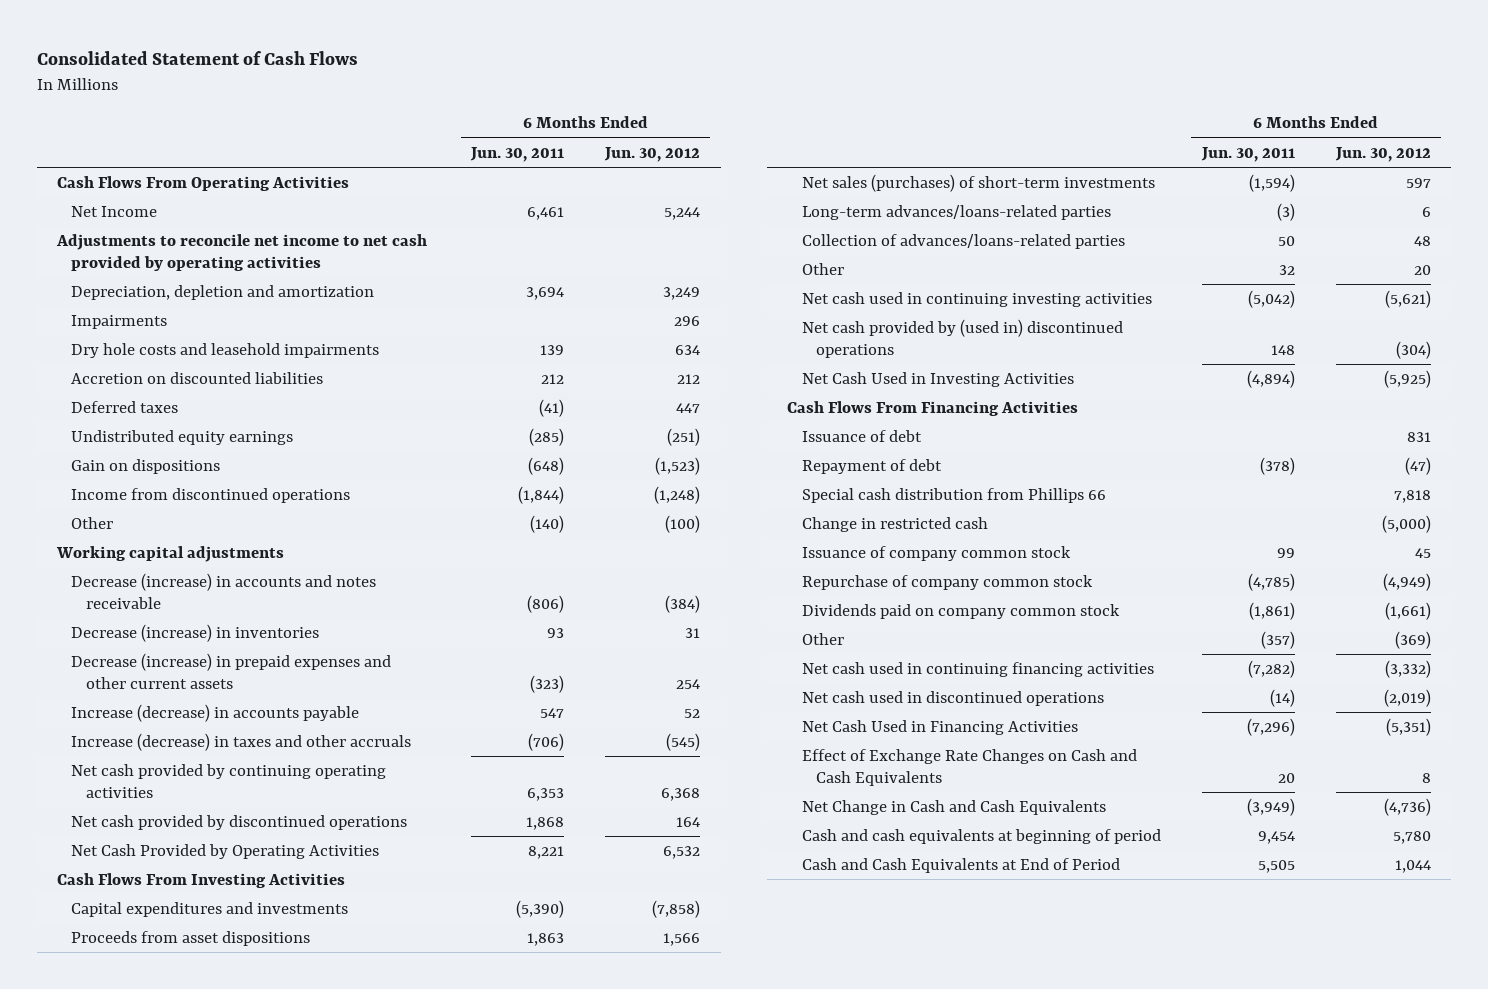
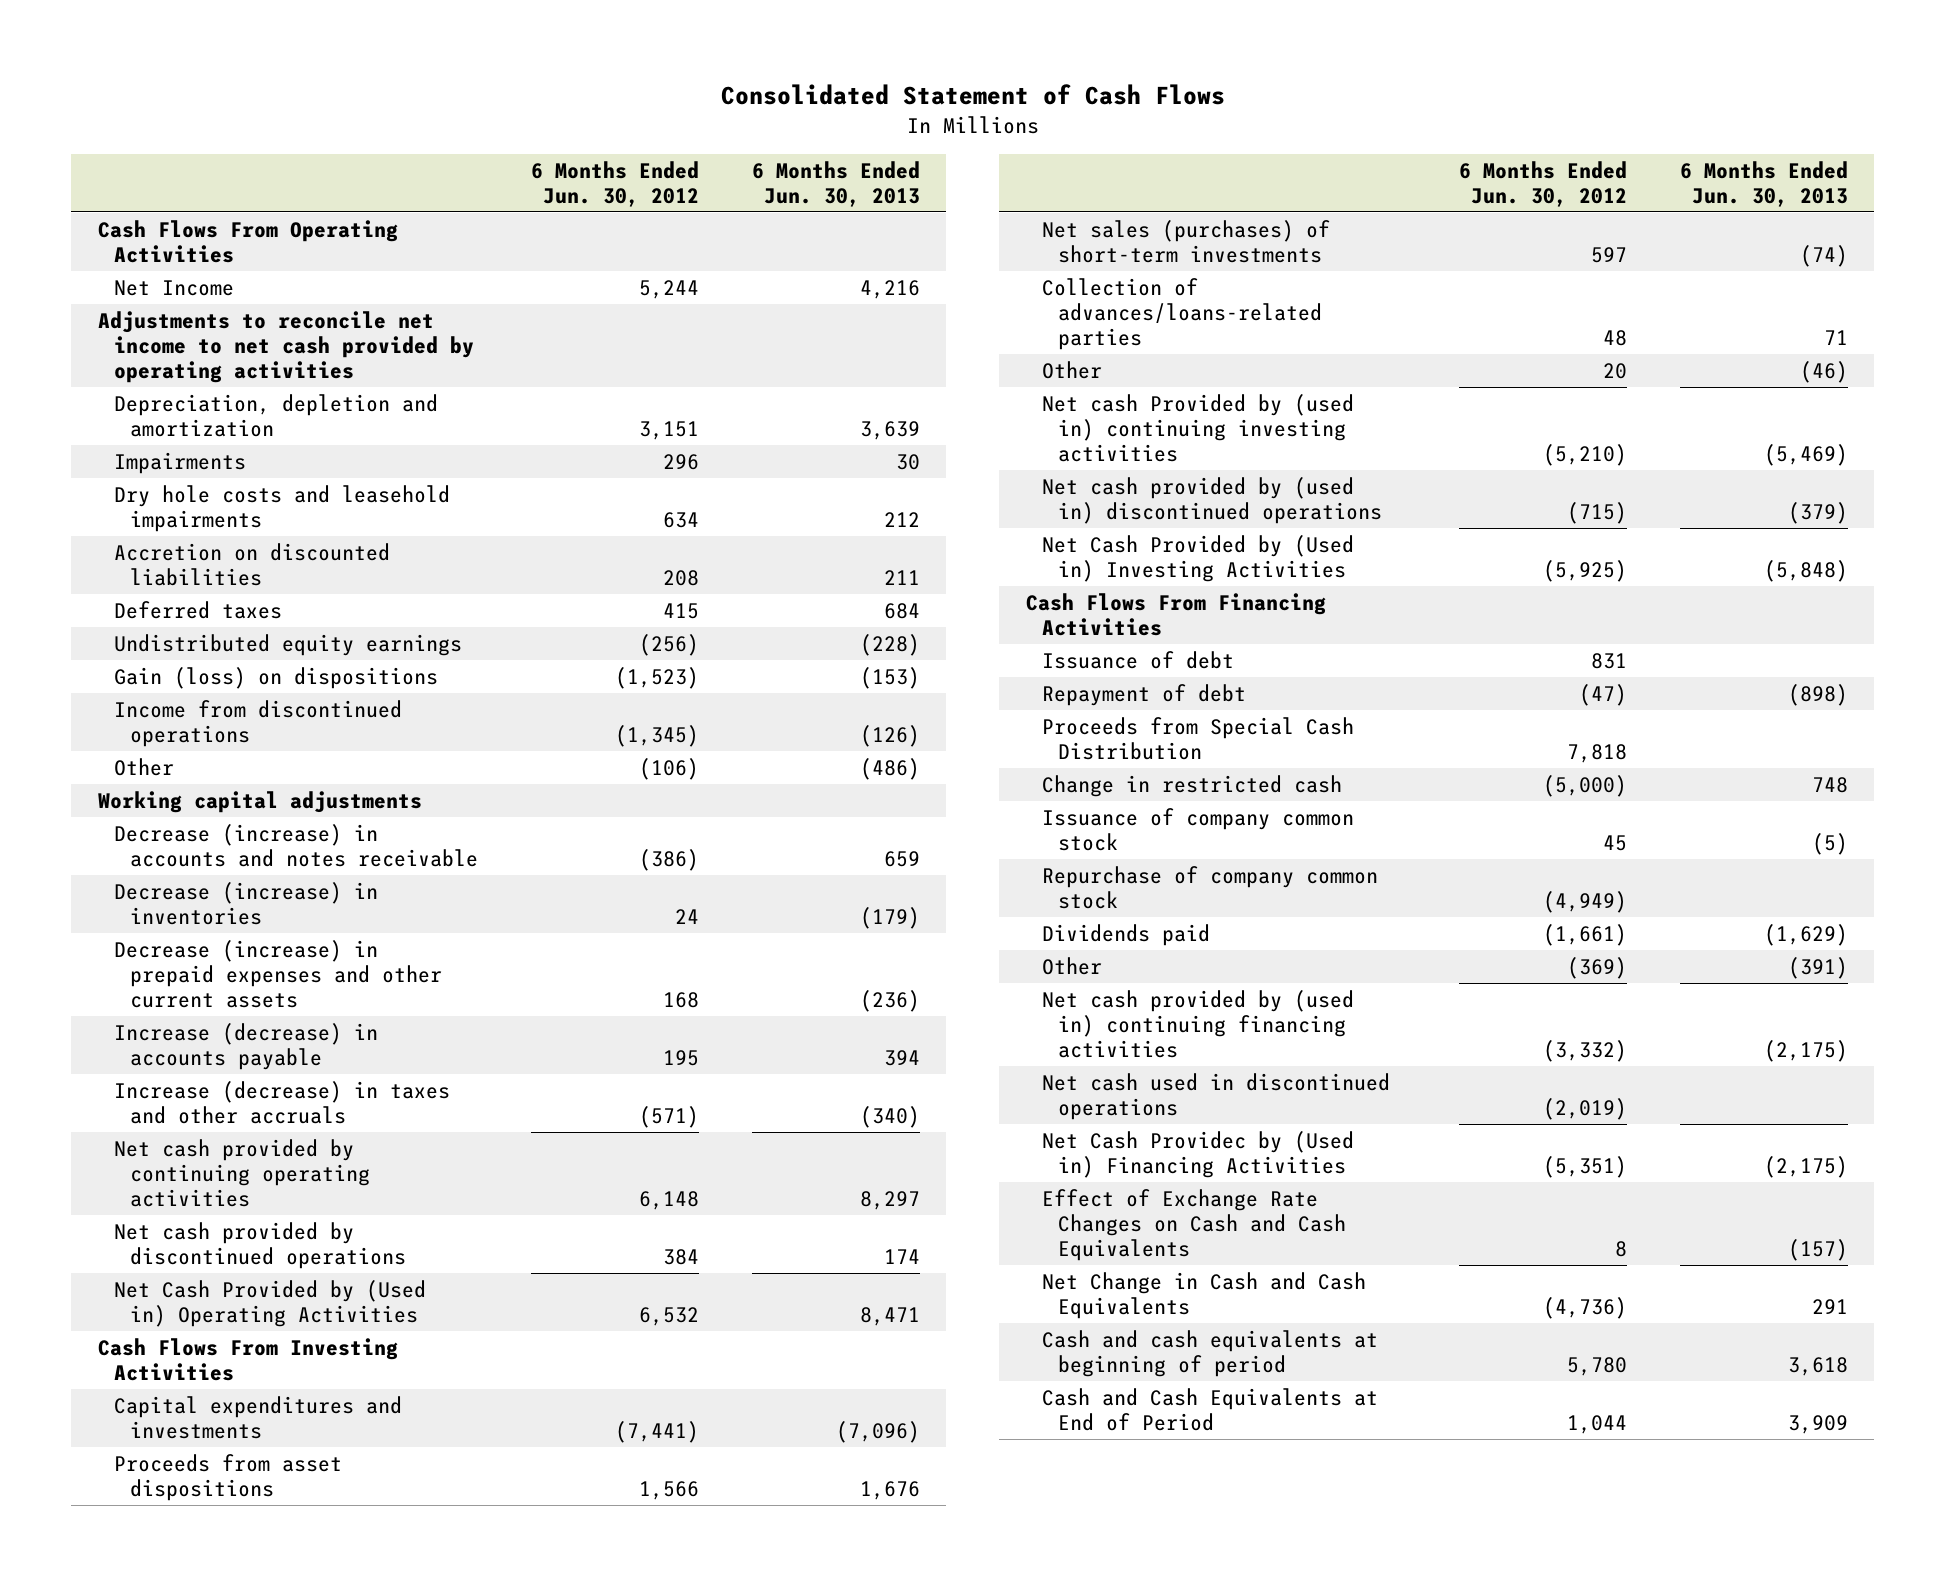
- | 6 Months Ended Jun. 30, 2011 | 6 Months Ended Jun. 30, 2012
+ | 6 Months Ended Jun. 30, 2012 | 6 Months Ended Jun. 30, 2013
- Depreciation, depletion and amortization | 3,694 | 3,249
+ Depreciation, depletion and amortization | 3,151 | 3,639
- Accretion on discounted liabilities | 212 | 212
- Deferred taxes | (41) | 447
- Undistributed equity earnings | (285) | (251)
- Gain on dispositions | (648) | (1,523)
- Income from discontinued operations | (1,844) | (1,248)
- Other | (140) | (100)
+ Accretion on discounted liabilities | 208 | 211
+ Deferred taxes | 415 | 684
+ Undistributed equity earnings | (256) | (228)
+ Gain (loss) on dispositions | (1,523) | (153)
+ Income from discontinued operations | (1,345) | (126)
+ Other | (106) | (486)
- Decrease (increase) in accounts and notes receivable | (806) | (384)
- Decrease (increase) in inventories | 93 | 31
- Decrease (increase) in prepaid expenses and other current assets | (323) | 254
- Increase (decrease) in accounts payable | 547 | 52
- Increase (decrease) in taxes and other accruals | (706) | (545)
- Net cash provided by continuing operating activities | 6,353 | 6,368
- Net cash provided by discontinued operations | 1,868 | 164
- Net Cash Provided by Operating Activities | 8,221 | 6,532
+ Decrease (increase) in accounts and notes receivable | (386) | 659
+ Decrease (increase) in inventories | 24 | (179)
+ Decrease (increase) in prepaid expenses and other current assets | 168 | (236)
+ Increase (decrease) in accounts payable | 195 | 394
+ Increase (decrease) in taxes and other accruals | (571) | (340)
+ Net cash provided by continuing operating activities | 6,148 | 8,297
+ Net cash provided by discontinued operations | 384 | 174
+ Net Cash Provided by (Used in) Operating Activities | 6,532 | 8,471
- Capital expenditures and investments | (5,390) | (7,858)
+ Capital expenditures and investments | (7,441) | (7,096)
- Long-term advances/loans-related parties | (3) | 6
- Net cash used in continuing investing activities | (5,042) | (5,621)
- Net cash provided by (used in) discontinued operations | 148 | (304)
- Net Cash Used in Investing Activities | (4,894) | (5,925)
+ Net cash Provided by (used in) continuing investing activities | (5,210) | (5,469)
+ Net cash provided by (used in) discontinued operations | (715) | (379)
+ Net Cash Provided by (Used in) Investing Activities | (5,925) | (5,848)
- Special cash distribution from Phillips 66 | | 7,818
+ Proceeds from Special Cash Distribution | 7,818 |
- Dividends paid on company common stock | (1,861) | (1,661)
+ Dividends paid | (1,661) | (1,629)
- Net cash used in continuing financing activities | (7,282) | (3,332)
+ Net cash provided by (used in) continuing financing activities | (3,332) | (2,175)
- Net Cash Used in Financing Activities | (7,296) | (5,351)
+ Net Cash Providec by (Used in) Financing Activities | (5,351) | (2,175)

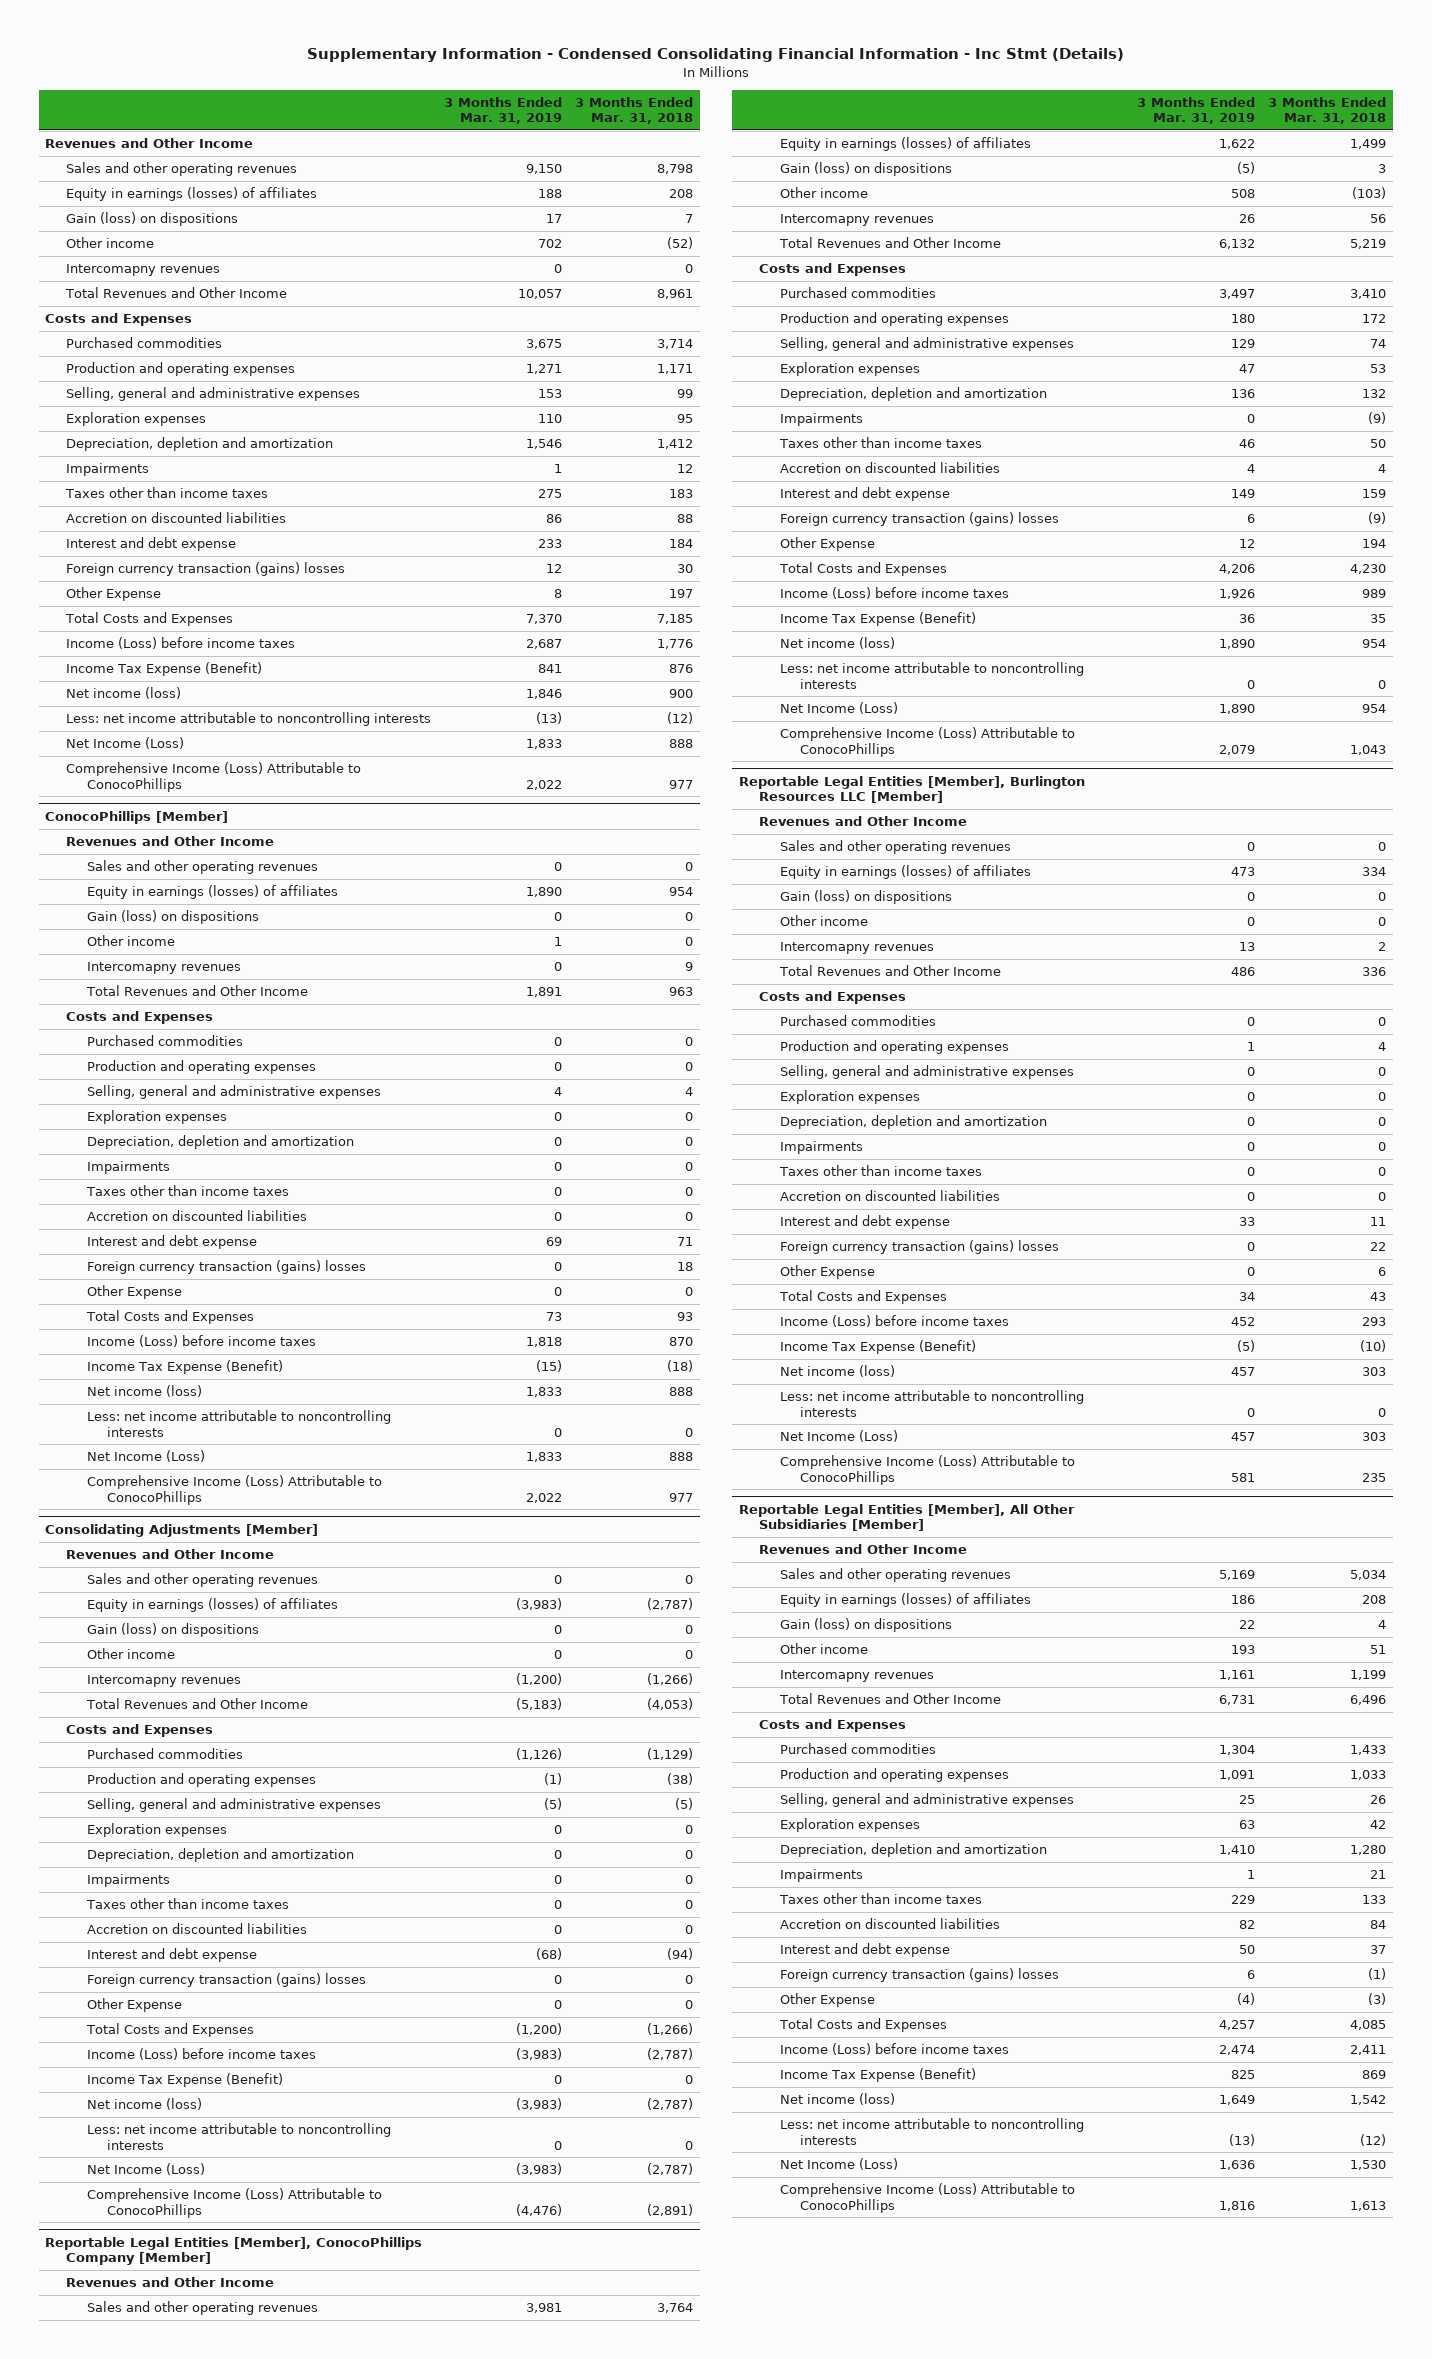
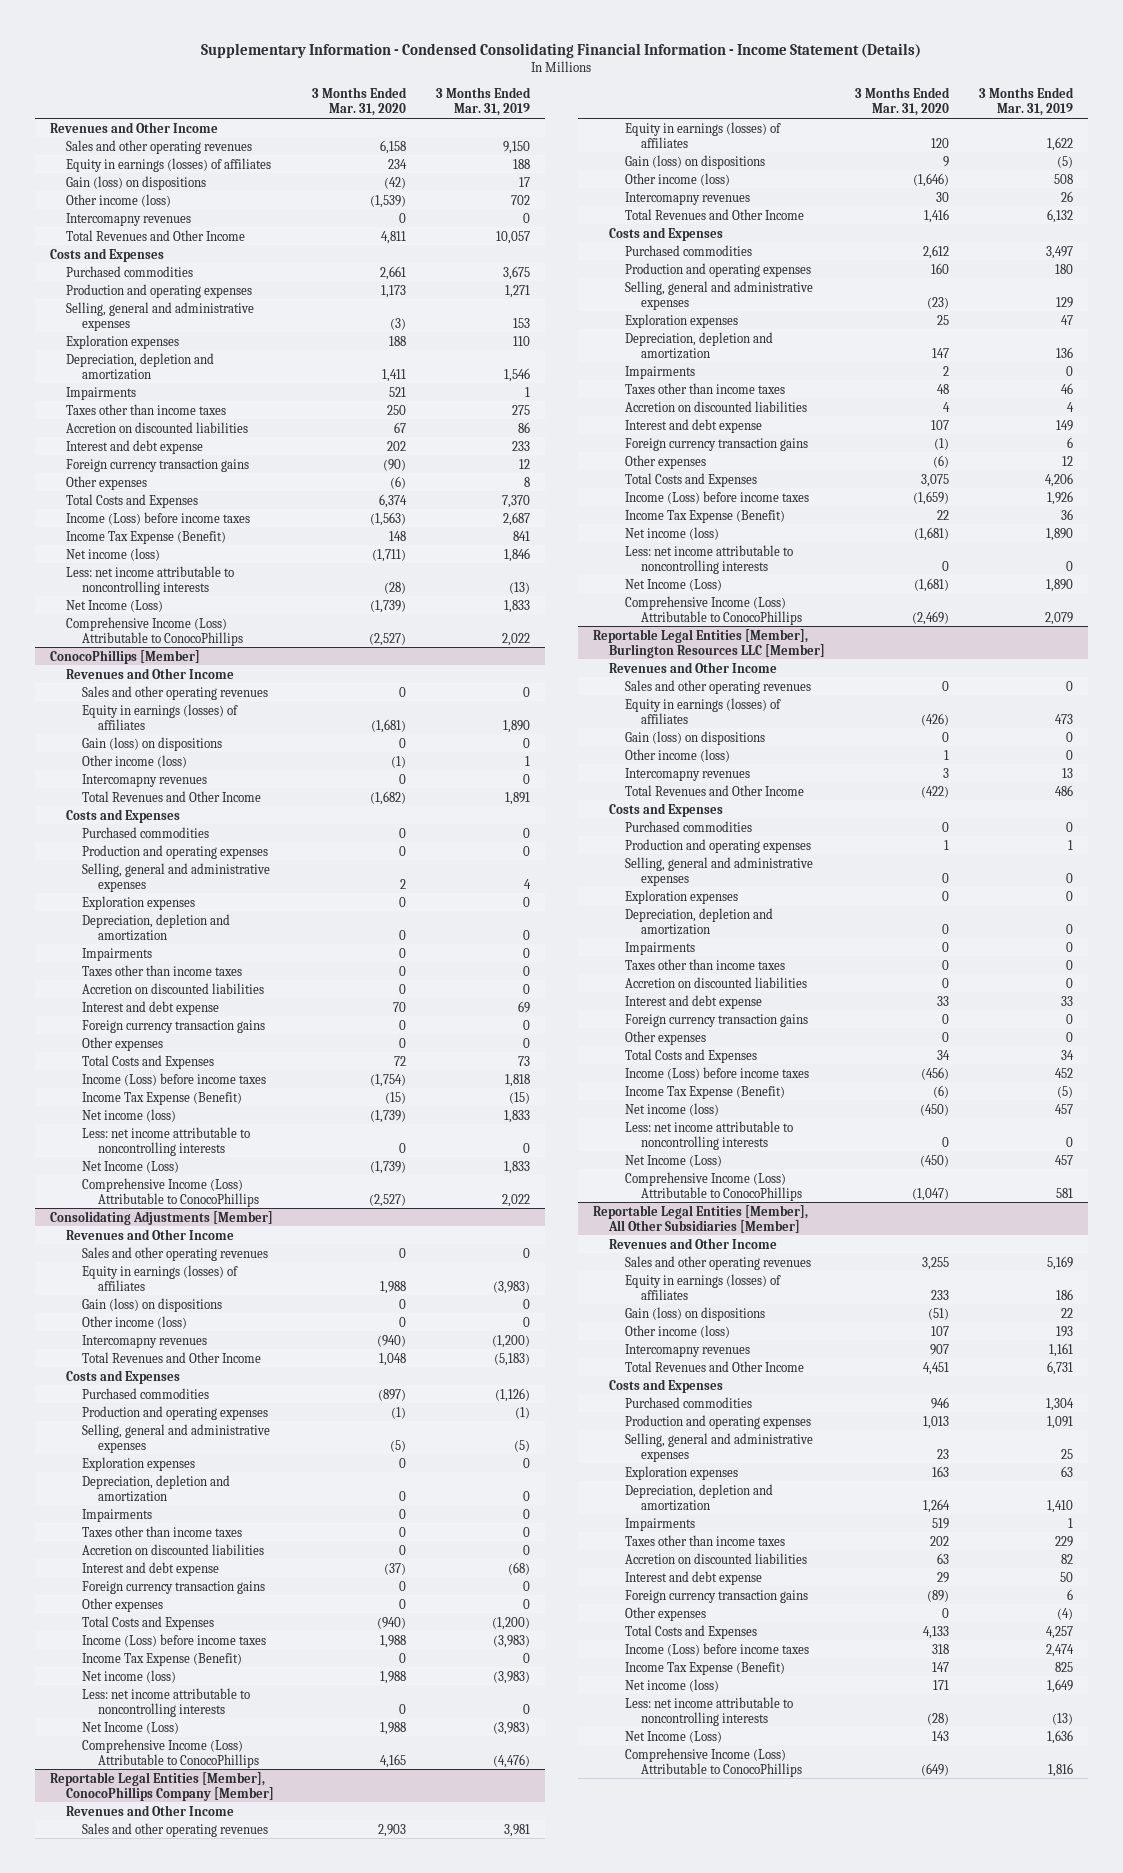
- Supplementary Information - Condensed Consolidating Financial Information - Inc Stmt (Details)
+ Supplementary Information - Condensed Consolidating Financial Information - Income Statement (Details)
- | 3 Months Ended Mar. 31, 2019 | 3 Months Ended Mar. 31, 2018
+ | 3 Months Ended Mar. 31, 2020 | 3 Months Ended Mar. 31, 2019
- Other income | 702 | (52)
+ Other income (loss) | (1,539) | 702
- Foreign currency transaction (gains) losses | 12 | 30
- Other Expense | 8 | 197
+ Foreign currency transaction gains | (90) | 12
+ Other expenses | (6) | 8
@ ConocoPhillips [Member]
- Other income | 1 | 0
+ Other income (loss) | (1) | 1
- Foreign currency transaction (gains) losses | 0 | 18
- Other Expense | 0 | 0
+ Foreign currency transaction gains | 0 | 0
+ Other expenses | 0 | 0
@ Consolidating Adjustments [Member]
- Other income | 0 | 0
+ Other income (loss) | 0 | 0
- Foreign currency transaction (gains) losses | 0 | 0
- Other Expense | 0 | 0
+ Foreign currency transaction gains | 0 | 0
+ Other expenses | 0 | 0
@ Reportable Legal Entities [Member], ConocoPhillips Company [Member]
- Other income | 508 | (103)
+ Other income (loss) | (1,646) | 508
- Foreign currency transaction (gains) losses | 6 | (9)
- Other Expense | 12 | 194
+ Foreign currency transaction gains | (1) | 6
+ Other expenses | (6) | 12
@ Reportable Legal Entities [Member], Burlington Resources LLC [Member]
- Other income | 0 | 0
+ Other income (loss) | 1 | 0
- Foreign currency transaction (gains) losses | 0 | 22
- Other Expense | 0 | 6
+ Foreign currency transaction gains | 0 | 0
+ Other expenses | 0 | 0
@ Reportable Legal Entities [Member], All Other Subsidiaries [Member]
- Other income | 193 | 51
+ Other income (loss) | 107 | 193
- Foreign currency transaction (gains) losses | 6 | (1)
- Other Expense | (4) | (3)
+ Foreign currency transaction gains | (89) | 6
+ Other expenses | 0 | (4)

